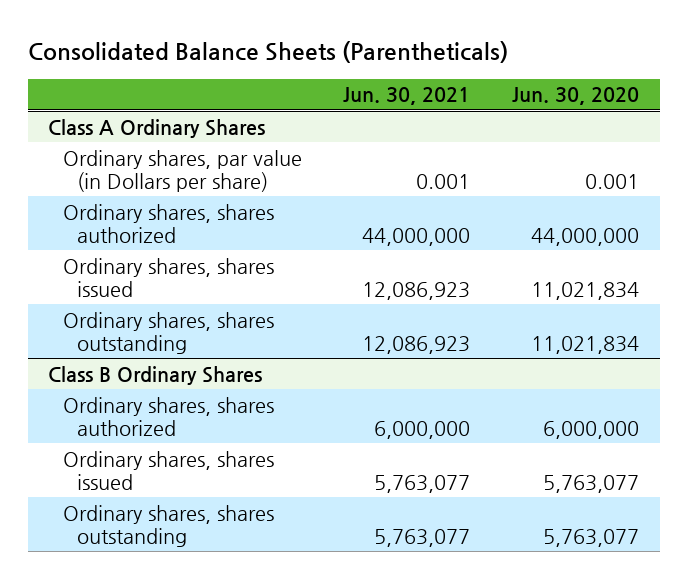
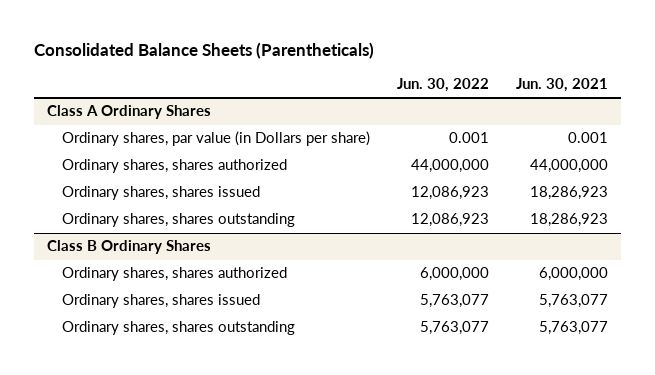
- | Jun. 30, 2021 | Jun. 30, 2020
+ | Jun. 30, 2022 | Jun. 30, 2021
@ Class A Ordinary Shares
- Ordinary shares, shares issued | 12,086,923 | 11,021,834
- Ordinary shares, shares outstanding | 12,086,923 | 11,021,834
+ Ordinary shares, shares issued | 12,086,923 | 18,286,923
+ Ordinary shares, shares outstanding | 12,086,923 | 18,286,923

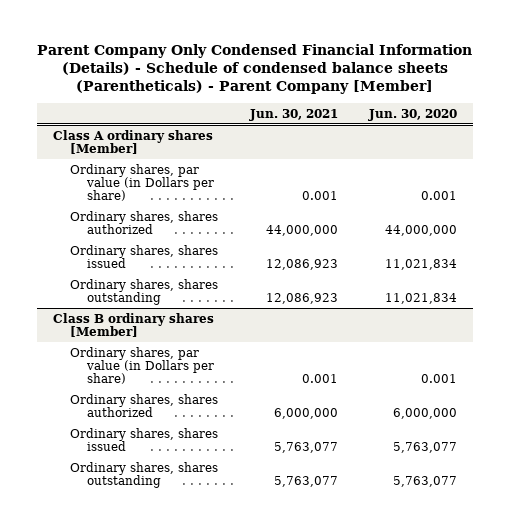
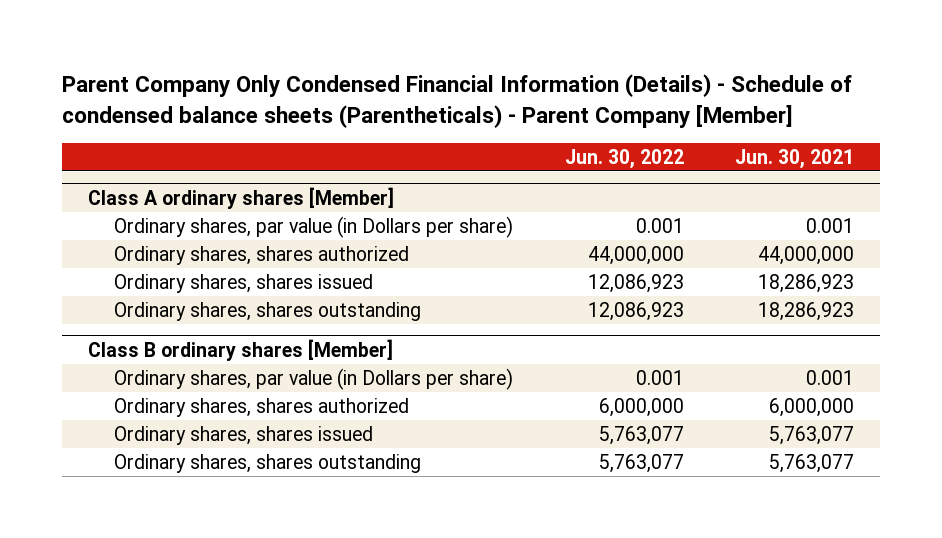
- | Jun. 30, 2021 | Jun. 30, 2020
+ | Jun. 30, 2022 | Jun. 30, 2021
@ Class A ordinary shares [Member]
- Ordinary shares, shares issued | 12,086,923 | 11,021,834
- Ordinary shares, shares outstanding | 12,086,923 | 11,021,834
+ Ordinary shares, shares issued | 12,086,923 | 18,286,923
+ Ordinary shares, shares outstanding | 12,086,923 | 18,286,923

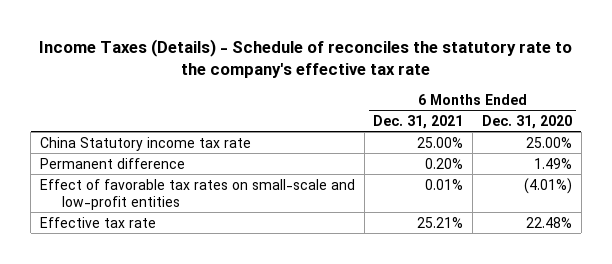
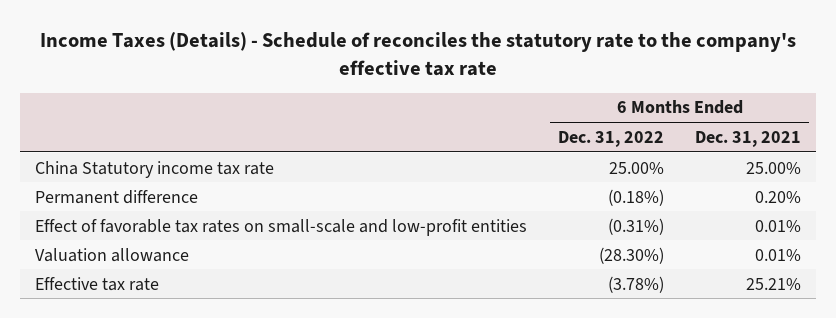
- | 6 Months Ended Dec. 31, 2021 | 6 Months Ended Dec. 31, 2020
+ | 6 Months Ended Dec. 31, 2022 | 6 Months Ended Dec. 31, 2021
+ Valuation allowance | (28.30%) | 0.01%

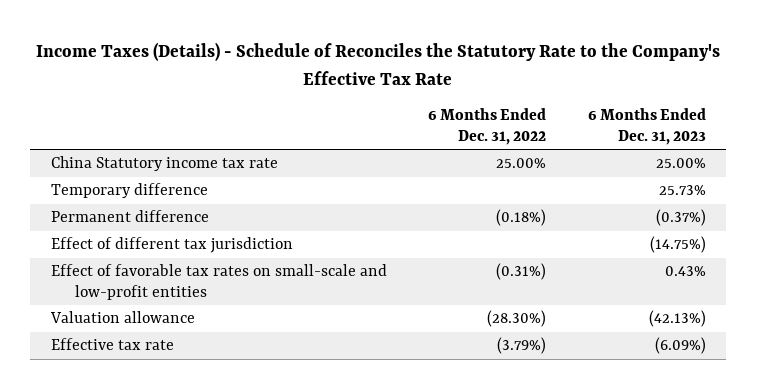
- Income Taxes (Details) - Schedule of reconciles the statutory rate to the company's effective tax rate
+ Income Taxes (Details) - Schedule of Reconciles the Statutory Rate to the Company's Effective Tax Rate
- | 6 Months Ended Dec. 31, 2022 | 6 Months Ended Dec. 31, 2021
+ | 6 Months Ended Dec. 31, 2022 | 6 Months Ended Dec. 31, 2023
+ Temporary difference | | 25.73%
+ Effect of different tax jurisdiction | | (14.75%)
- Effective tax rate | (3.78%) | 25.21%
+ Effective tax rate | (3.79%) | (6.09%)

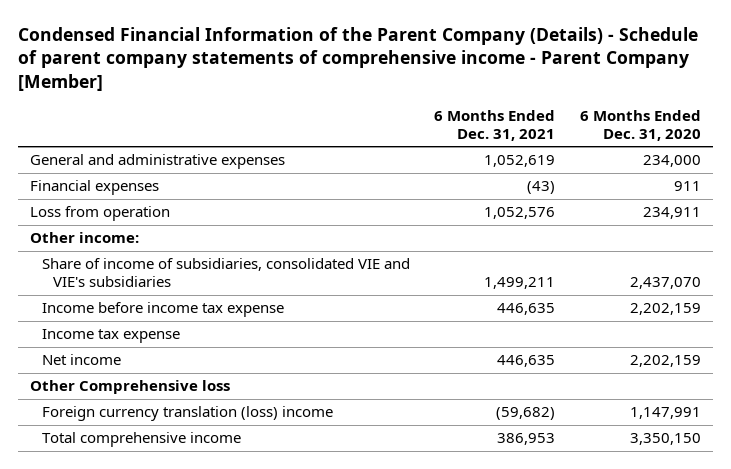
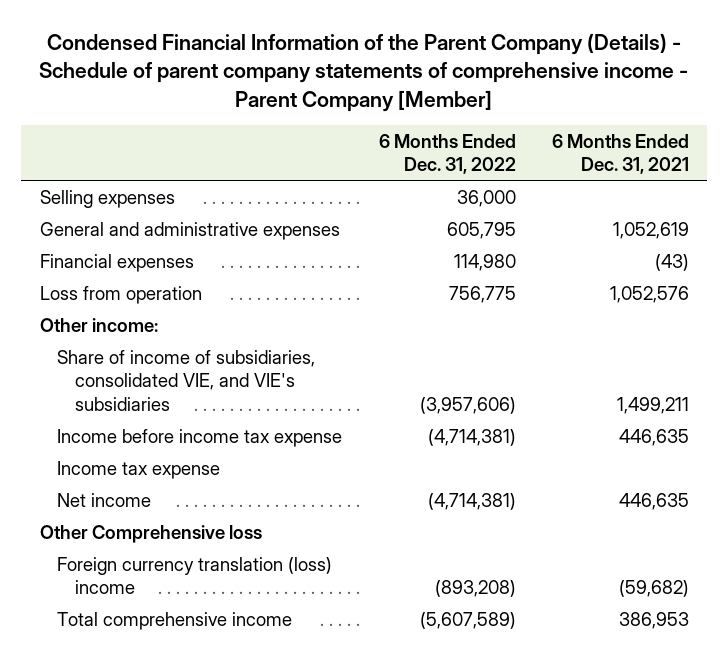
- | 6 Months Ended Dec. 31, 2021 | 6 Months Ended Dec. 31, 2020
+ | 6 Months Ended Dec. 31, 2022 | 6 Months Ended Dec. 31, 2021
+ Selling expenses | 36,000 |
- Share of income of subsidiaries, consolidated VIE and VIE's subsidiaries | 1,499,211 | 2,437,070
+ Share of income of subsidiaries, consolidated VIE, and VIE's subsidiaries | (3,957,606) | 1,499,211

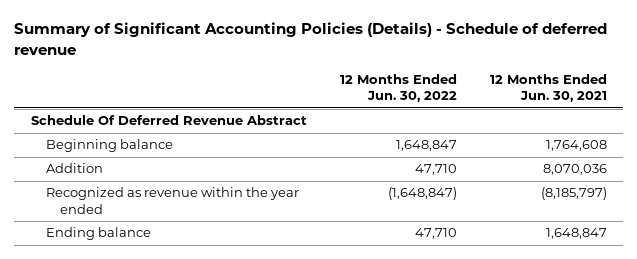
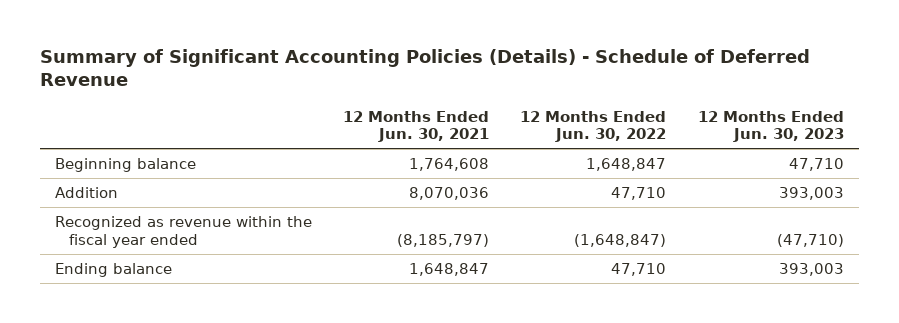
- Summary of Significant Accounting Policies (Details) - Schedule of deferred revenue
+ Summary of Significant Accounting Policies (Details) - Schedule of Deferred Revenue
- | 12 Months Ended Jun. 30, 2022 | 12 Months Ended Jun. 30, 2021
+ | 12 Months Ended Jun. 30, 2021 | 12 Months Ended Jun. 30, 2022 | 12 Months Ended Jun. 30, 2023
- Schedule Of Deferred Revenue Abstract
- Recognized as revenue within the year ended | (1,648,847) | (8,185,797)
+ Recognized as revenue within the fiscal year ended | (8,185,797) | (1,648,847) | (47,710)

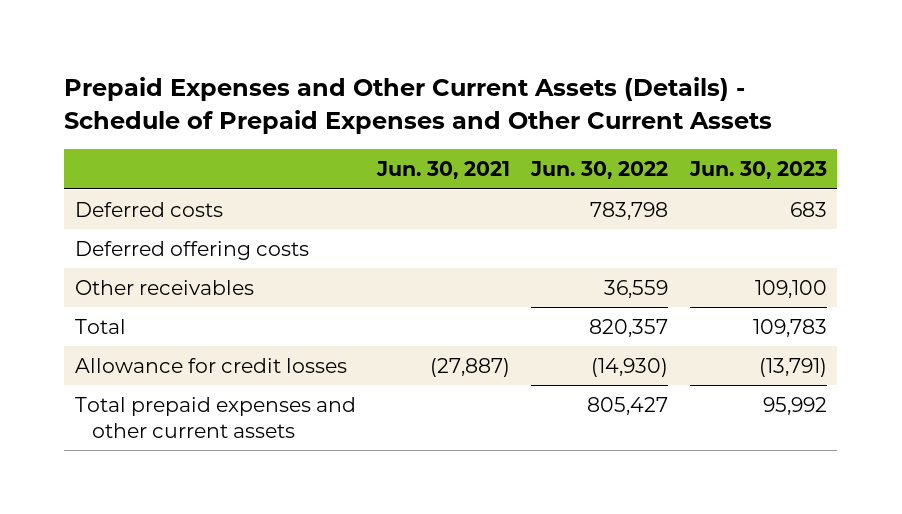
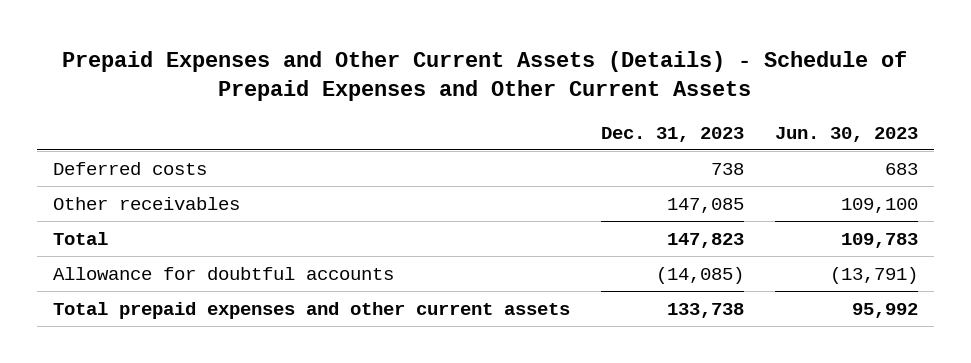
- | Jun. 30, 2021 | Jun. 30, 2022 | Jun. 30, 2023
+ | Dec. 31, 2023 | Jun. 30, 2023
- Deferred offering costs
- Allowance for credit losses | (27,887) | (14,930) | (13,791)
+ Allowance for doubtful accounts | (14,085) | (13,791)

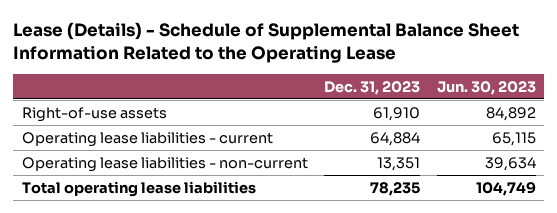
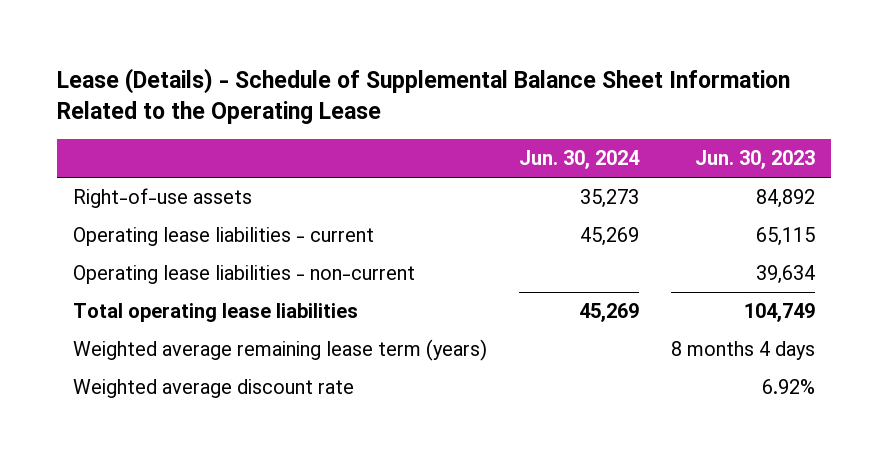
- | Dec. 31, 2023 | Jun. 30, 2023
+ | Jun. 30, 2024 | Jun. 30, 2023
+ Weighted average remaining lease term (years) | | 8 months 4 days
+ Weighted average discount rate | | 6.92%

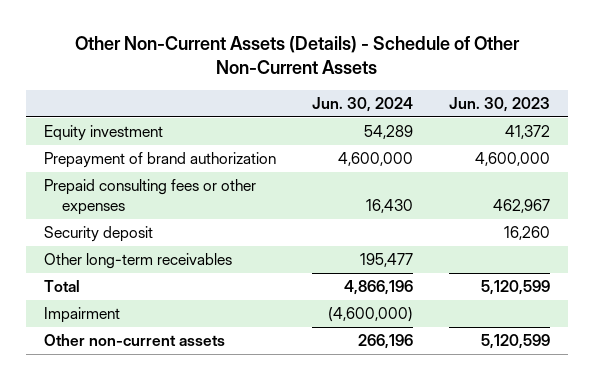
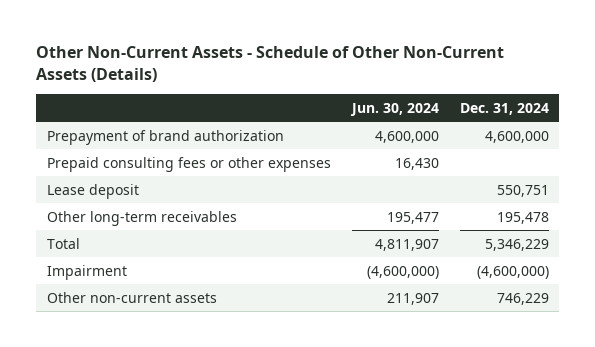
- Other Non-Current Assets (Details) - Schedule of Other Non-Current Assets
+ Other Non-Current Assets - Schedule of Other Non-Current Assets (Details)
- | Jun. 30, 2024 | Jun. 30, 2023
+ | Jun. 30, 2024 | Dec. 31, 2024
- Equity investment | 54,289 | 41,372
- Security deposit | | 16,260
+ Lease deposit | | 550,751
- Total | 4,866,196 | 5,120,599
+ Total | 4,811,907 | 5,346,229
- Other non-current assets | 266,196 | 5,120,599
+ Other non-current assets | 211,907 | 746,229

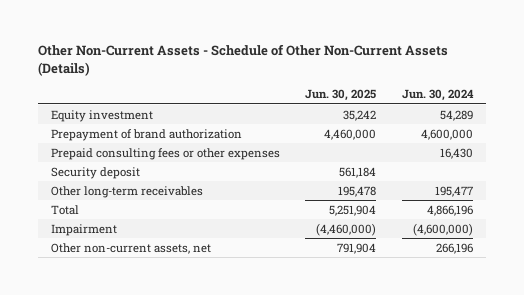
- | Jun. 30, 2024 | Dec. 31, 2024
+ | Jun. 30, 2025 | Jun. 30, 2024
+ Equity investment | 35,242 | 54,289
- Lease deposit | | 550,751
+ Security deposit | 561,184 |
- Total | 4,811,907 | 5,346,229
+ Total | 5,251,904 | 4,866,196
- Other non-current assets | 211,907 | 746,229
+ Other non-current assets, net | 791,904 | 266,196

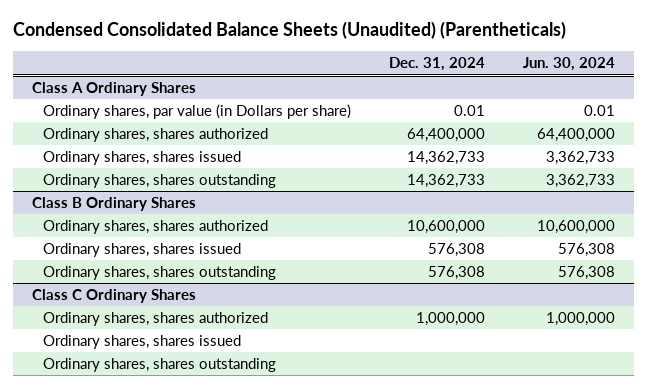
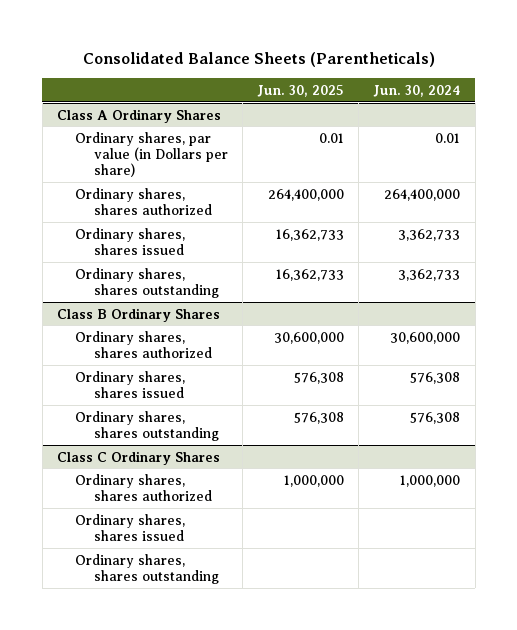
- Condensed Consolidated Balance Sheets (Unaudited) (Parentheticals)
+ Consolidated Balance Sheets (Parentheticals)
- | Dec. 31, 2024 | Jun. 30, 2024
+ | Jun. 30, 2025 | Jun. 30, 2024
@ Class A Ordinary Shares
- Ordinary shares, shares authorized | 64,400,000 | 64,400,000
+ Ordinary shares, shares authorized | 264,400,000 | 264,400,000
@ Class B Ordinary Shares
- Ordinary shares, shares authorized | 10,600,000 | 10,600,000
+ Ordinary shares, shares authorized | 30,600,000 | 30,600,000

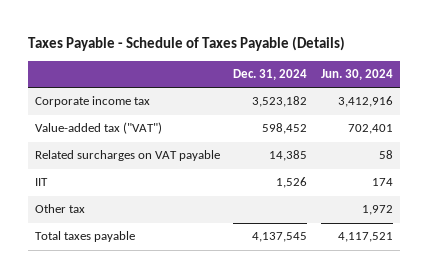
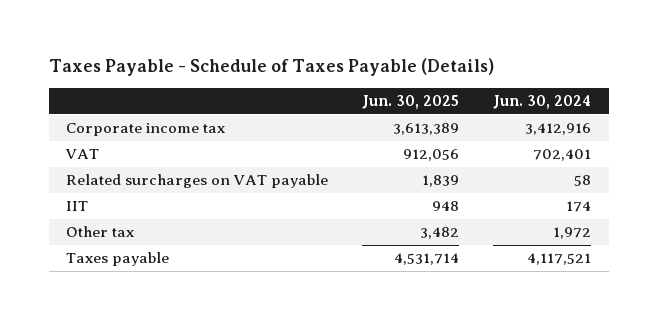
- | Dec. 31, 2024 | Jun. 30, 2024
+ | Jun. 30, 2025 | Jun. 30, 2024
- Value-added tax ("VAT") | 598,452 | 702,401
+ VAT | 912,056 | 702,401
- Total taxes payable | 4,137,545 | 4,117,521
+ Taxes payable | 4,531,714 | 4,117,521

